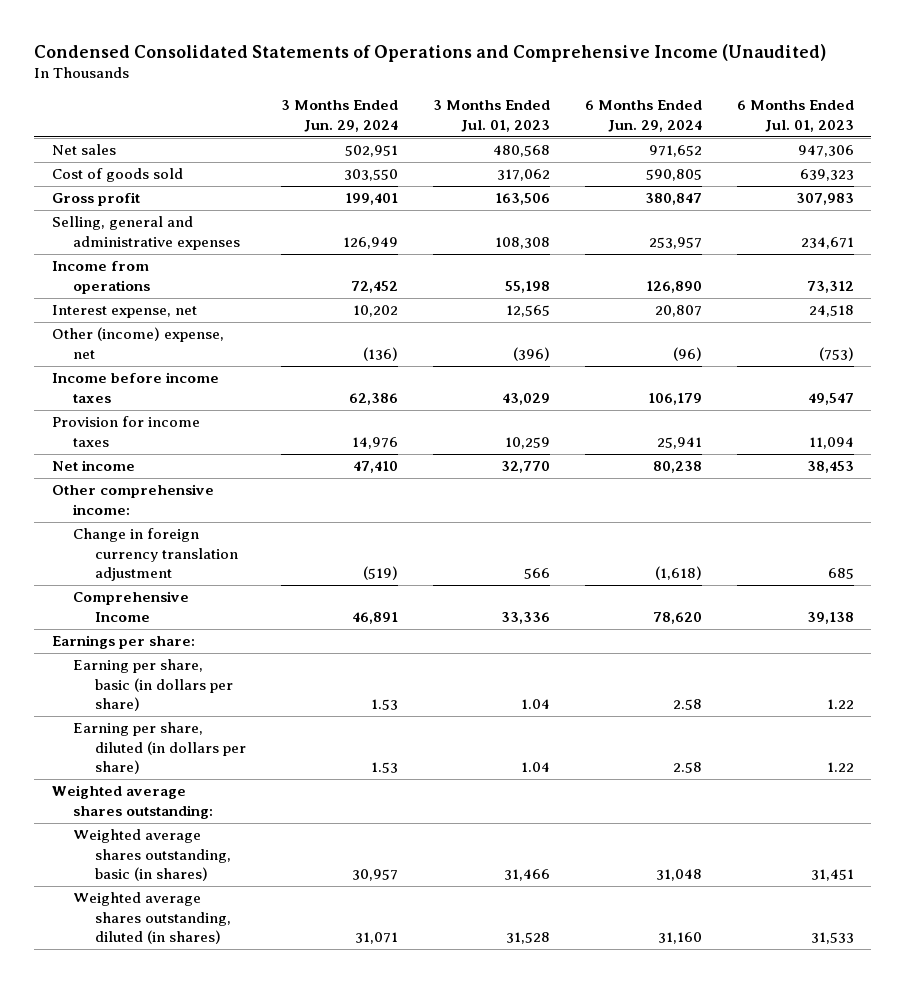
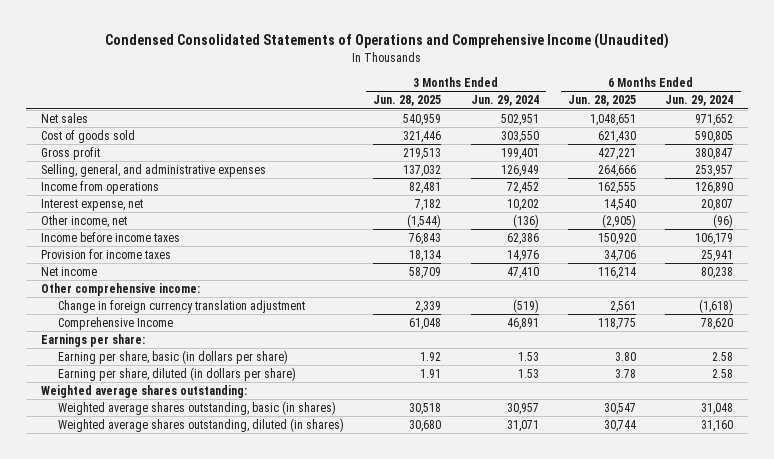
- | 3 Months Ended Jun. 29, 2024 | 3 Months Ended Jul. 01, 2023 | 6 Months Ended Jun. 29, 2024 | 6 Months Ended Jul. 01, 2023
+ | 3 Months Ended Jun. 28, 2025 | 3 Months Ended Jun. 29, 2024 | 6 Months Ended Jun. 28, 2025 | 6 Months Ended Jun. 29, 2024
- Selling, general and administrative expenses | 126,949 | 108,308 | 253,957 | 234,671
+ Selling, general, and administrative expenses | 137,032 | 126,949 | 264,666 | 253,957
- Other (income) expense, net | (136) | (396) | (96) | (753)
+ Other income, net | (1,544) | (136) | (2,905) | (96)

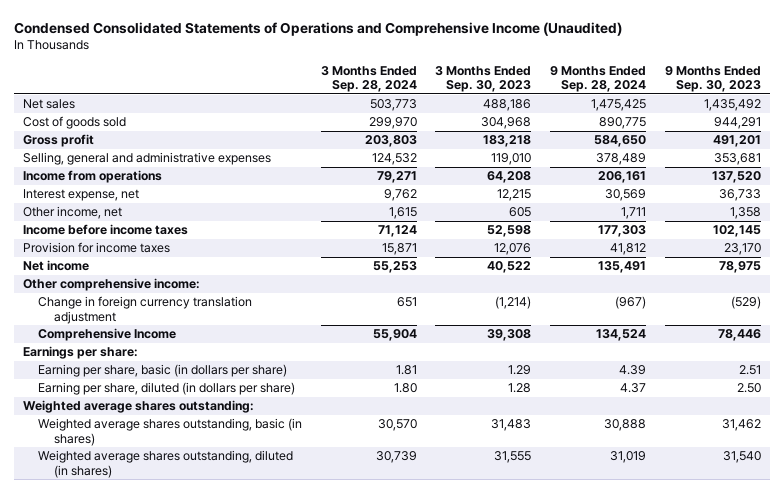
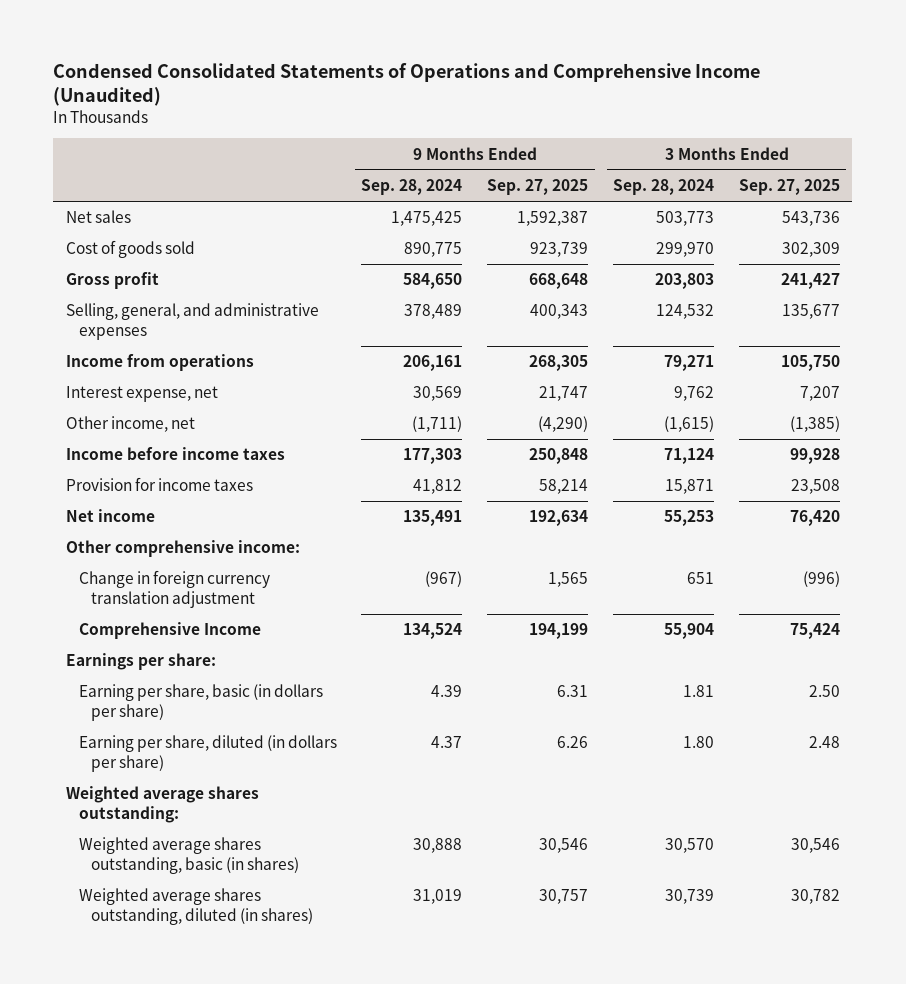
- | 3 Months Ended Sep. 28, 2024 | 3 Months Ended Sep. 30, 2023 | 9 Months Ended Sep. 28, 2024 | 9 Months Ended Sep. 30, 2023
+ | 9 Months Ended Sep. 28, 2024 | 9 Months Ended Sep. 27, 2025 | 3 Months Ended Sep. 28, 2024 | 3 Months Ended Sep. 27, 2025
- Selling, general and administrative expenses | 124,532 | 119,010 | 378,489 | 353,681
+ Selling, general, and administrative expenses | 378,489 | 400,343 | 124,532 | 135,677
- Other income, net | 1,615 | 605 | 1,711 | 1,358
+ Other income, net | (1,711) | (4,290) | (1,615) | (1,385)

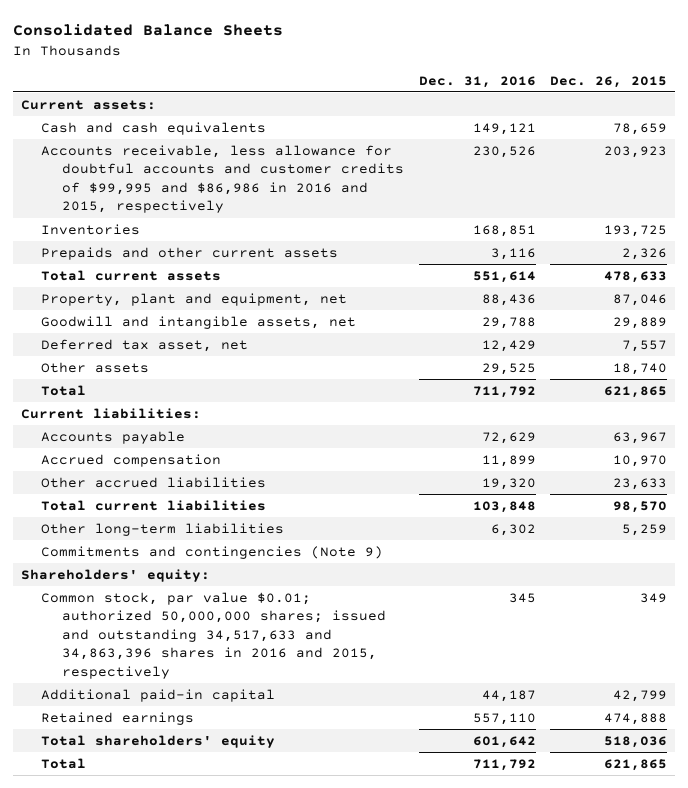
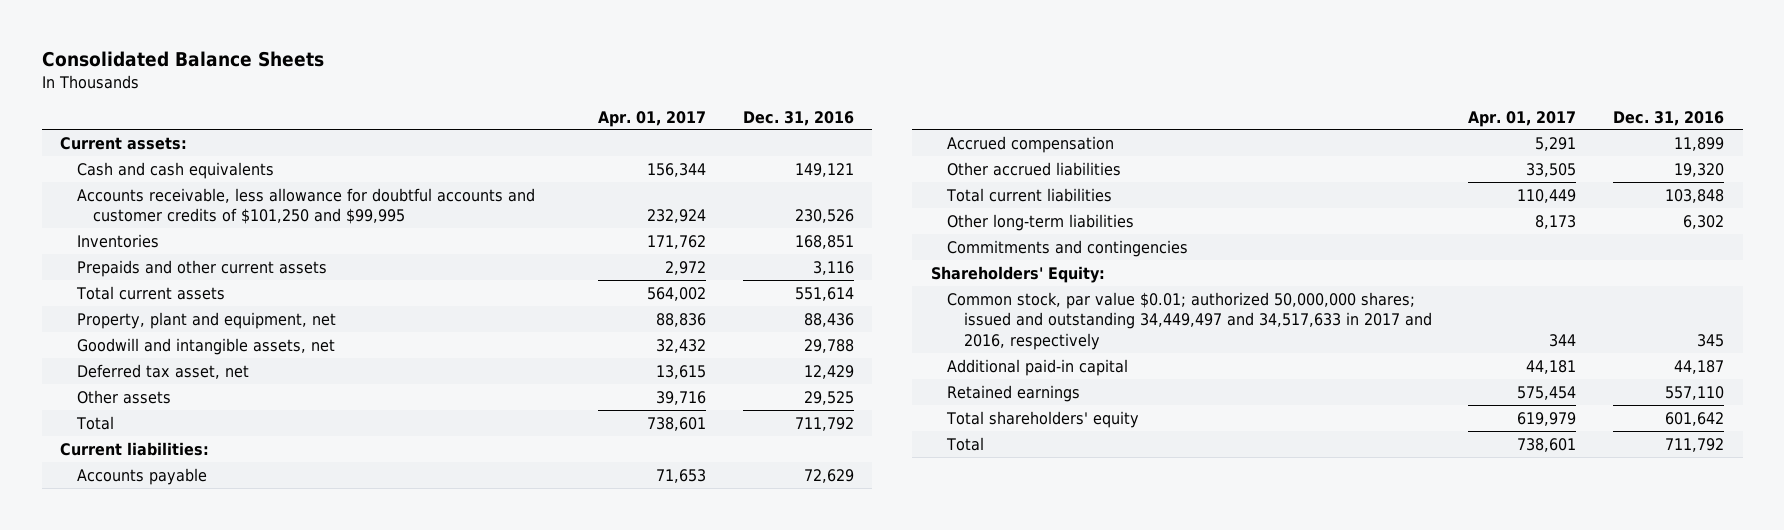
- | Dec. 31, 2016 | Dec. 26, 2015
+ | Apr. 01, 2017 | Dec. 31, 2016
- Accounts receivable, less allowance for doubtful accounts and customer credits of $99,995 and $86,986 in 2016 and 2015, respectively | 230,526 | 203,923
+ Accounts receivable, less allowance for doubtful accounts and customer credits of $101,250 and $99,995 | 232,924 | 230,526
- Commitments and contingencies (Note 9)
- Shareholders' equity:
- Common stock, par value $0.01; authorized 50,000,000 shares; issued and outstanding 34,517,633 and 34,863,396 shares in 2016 and 2015, respectively | 345 | 349
+ Commitments and contingencies
+ Shareholders' Equity:
+ Common stock, par value $0.01; authorized 50,000,000 shares; issued and outstanding 34,449,497 and 34,517,633 in 2017 and 2016, respectively | 344 | 345

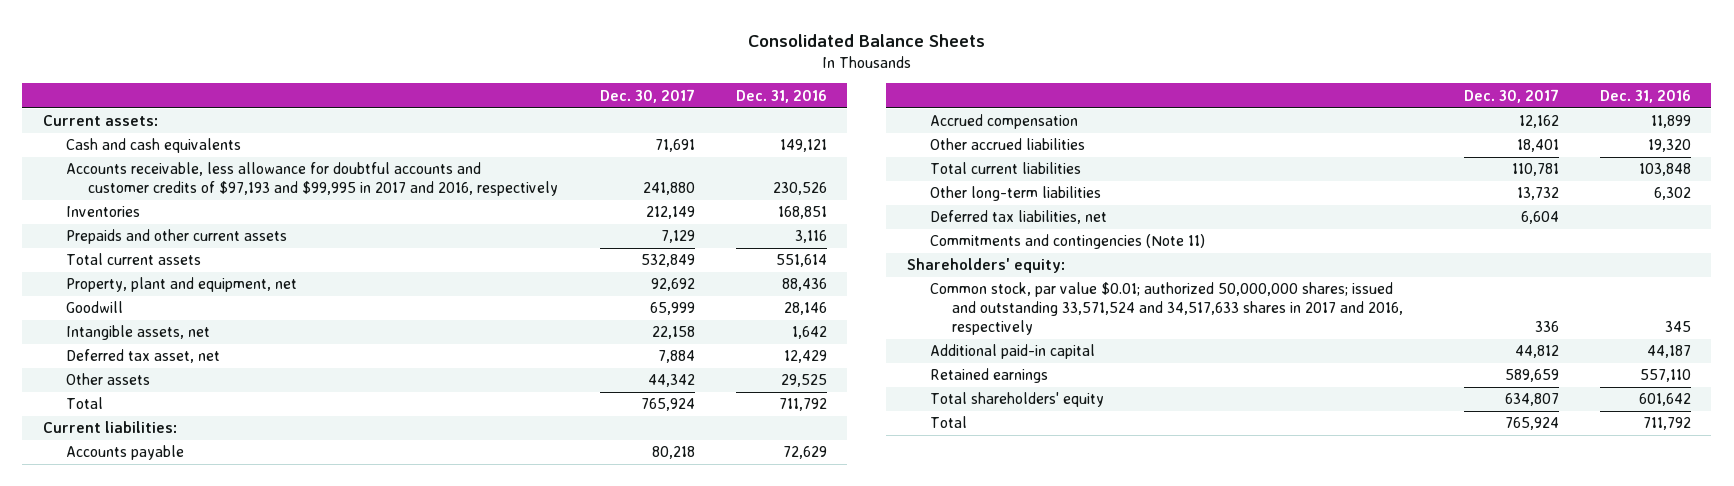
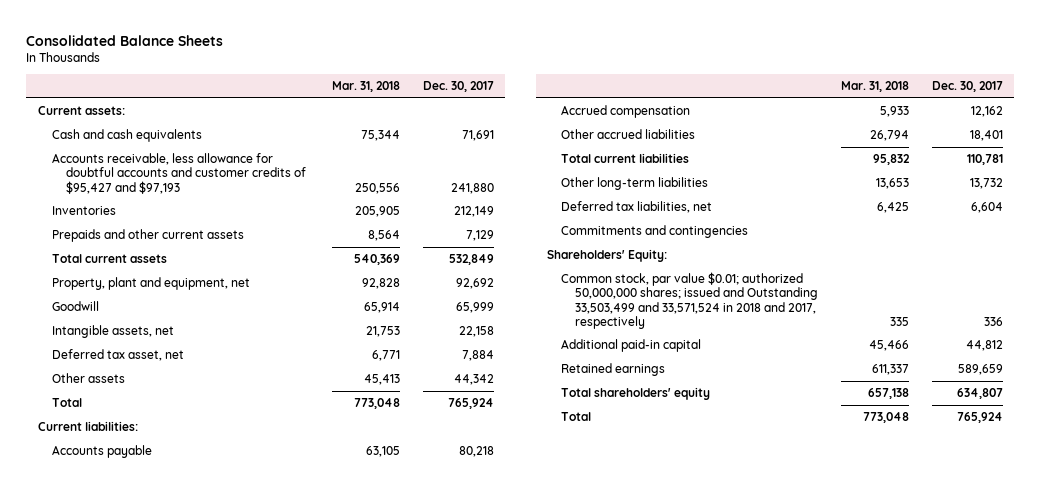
- | Dec. 30, 2017 | Dec. 31, 2016
+ | Mar. 31, 2018 | Dec. 30, 2017
- Accounts receivable, less allowance for doubtful accounts and customer credits of $97,193 and $99,995 in 2017 and 2016, respectively | 241,880 | 230,526
+ Accounts receivable, less allowance for doubtful accounts and customer credits of $95,427 and $97,193 | 250,556 | 241,880
- Commitments and contingencies (Note 11)
- Shareholders' equity:
- Common stock, par value $0.01; authorized 50,000,000 shares; issued and outstanding 33,571,524 and 34,517,633 shares in 2017 and 2016, respectively | 336 | 345
+ Commitments and contingencies
+ Shareholders' Equity:
+ Common stock, par value $0.01; authorized 50,000,000 shares; issued and Outstanding 33,503,499 and 33,571,524 in 2018 and 2017, respectively | 335 | 336

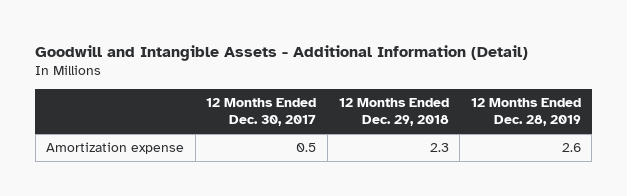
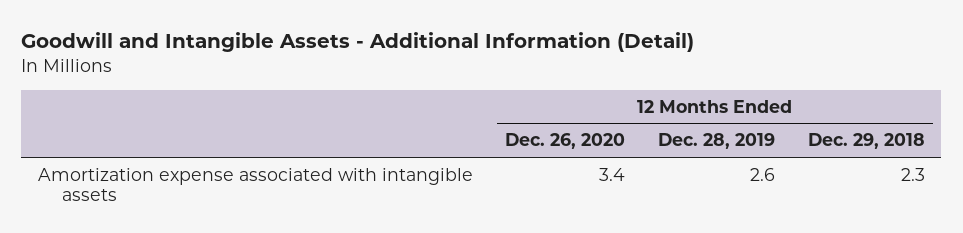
- | 12 Months Ended Dec. 30, 2017 | 12 Months Ended Dec. 29, 2018 | 12 Months Ended Dec. 28, 2019
+ | 12 Months Ended Dec. 26, 2020 | 12 Months Ended Dec. 28, 2019 | 12 Months Ended Dec. 29, 2018
- Amortization expense | 0.5 | 2.3 | 2.6
+ Amortization expense associated with intangible assets | 3.4 | 2.6 | 2.3

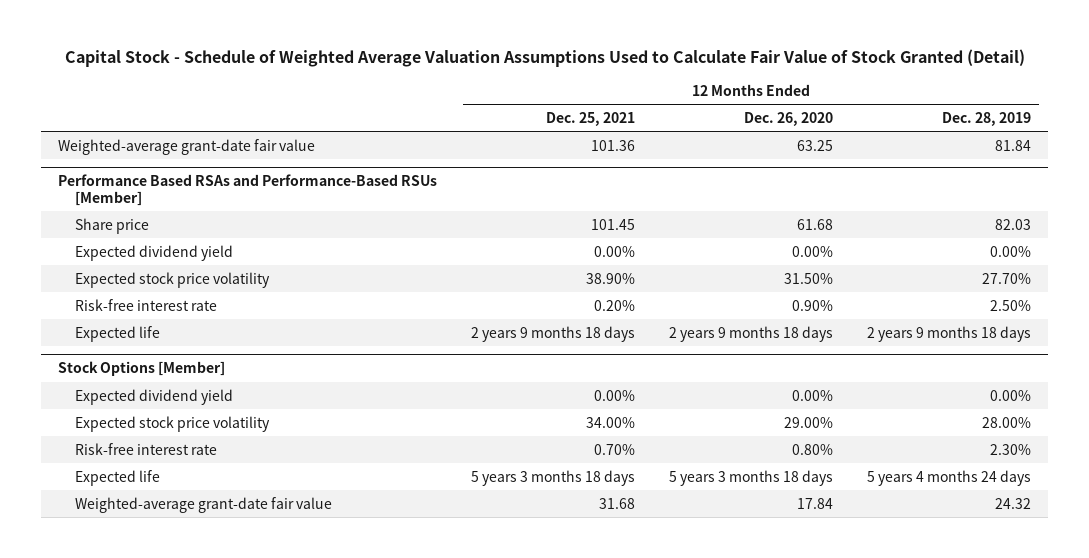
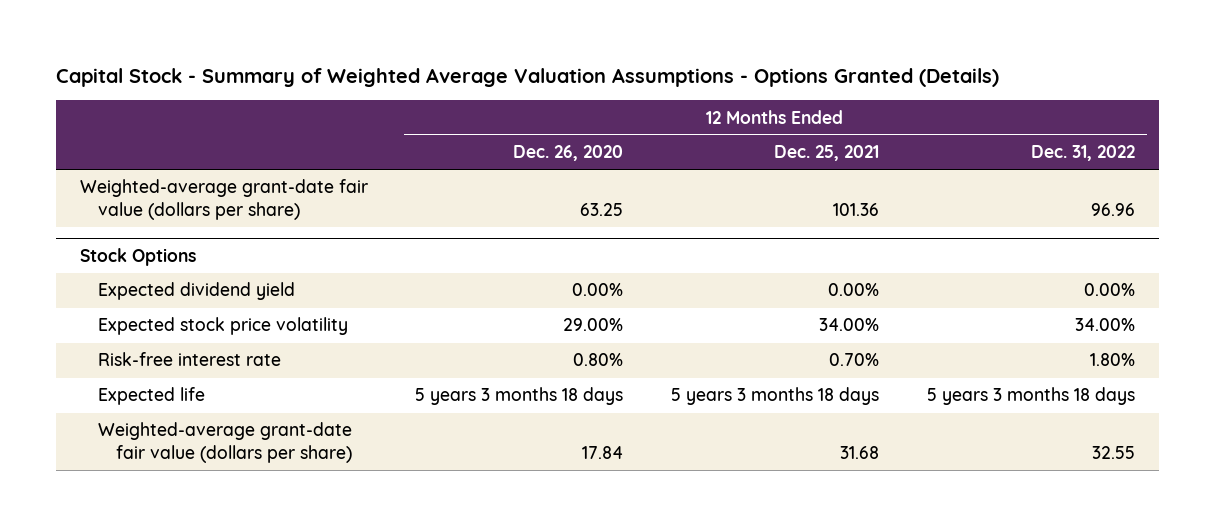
- Capital Stock - Schedule of Weighted Average Valuation Assumptions Used to Calculate Fair Value of Stock Granted (Detail)
+ Capital Stock - Summary of Weighted Average Valuation Assumptions - Options Granted (Details)
- | 12 Months Ended Dec. 25, 2021 | 12 Months Ended Dec. 26, 2020 | 12 Months Ended Dec. 28, 2019
+ | 12 Months Ended Dec. 26, 2020 | 12 Months Ended Dec. 25, 2021 | 12 Months Ended Dec. 31, 2022
- Weighted-average grant-date fair value | 101.36 | 63.25 | 81.84
- Performance Based RSAs and Performance-Based RSUs [Member]
- Share price | 101.45 | 61.68 | 82.03
- Expected dividend yield | 0.00% | 0.00% | 0.00%
- Expected stock price volatility | 38.90% | 31.50% | 27.70%
- Risk-free interest rate | 0.20% | 0.90% | 2.50%
- Expected life | 2 years 9 months 18 days | 2 years 9 months 18 days | 2 years 9 months 18 days
- Stock Options [Member]
+ Weighted-average grant-date fair value (dollars per share) | 63.25 | 101.36 | 96.96
+ Stock Options
- Weighted-average grant-date fair value | 31.68 | 17.84 | 24.32
+ Weighted-average grant-date fair value (dollars per share) | 17.84 | 31.68 | 32.55

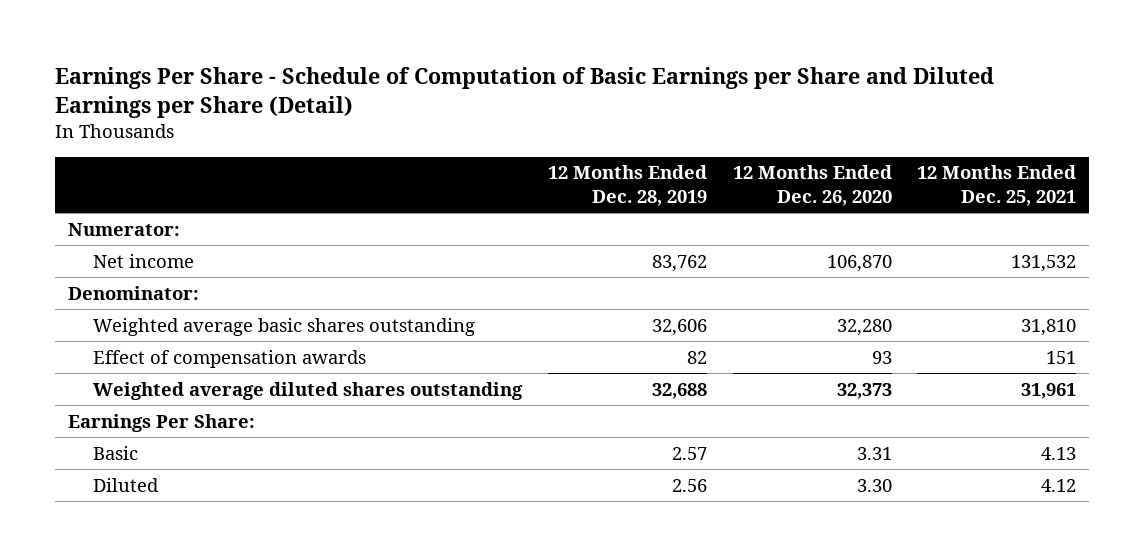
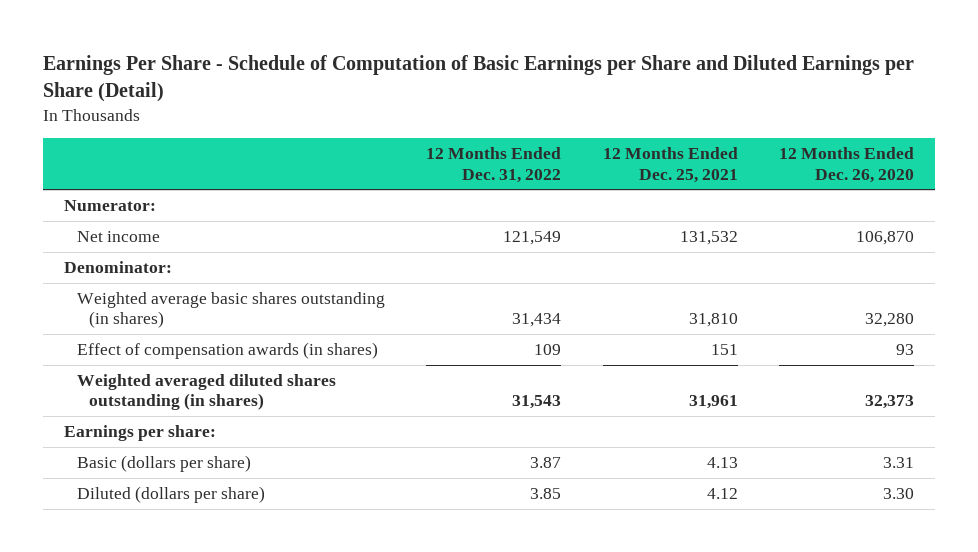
- | 12 Months Ended Dec. 28, 2019 | 12 Months Ended Dec. 26, 2020 | 12 Months Ended Dec. 25, 2021
+ | 12 Months Ended Dec. 31, 2022 | 12 Months Ended Dec. 25, 2021 | 12 Months Ended Dec. 26, 2020
- Weighted average basic shares outstanding | 32,606 | 32,280 | 31,810
- Effect of compensation awards | 82 | 93 | 151
- Weighted average diluted shares outstanding | 32,688 | 32,373 | 31,961
- Earnings Per Share:
- Basic | 2.57 | 3.31 | 4.13
- Diluted | 2.56 | 3.30 | 4.12
+ Weighted average basic shares outstanding (in shares) | 31,434 | 31,810 | 32,280
+ Effect of compensation awards (in shares) | 109 | 151 | 93
+ Weighted averaged diluted shares outstanding (in shares) | 31,543 | 31,961 | 32,373
+ Earnings per share:
+ Basic (dollars per share) | 3.87 | 4.13 | 3.31
+ Diluted (dollars per share) | 3.85 | 4.12 | 3.30

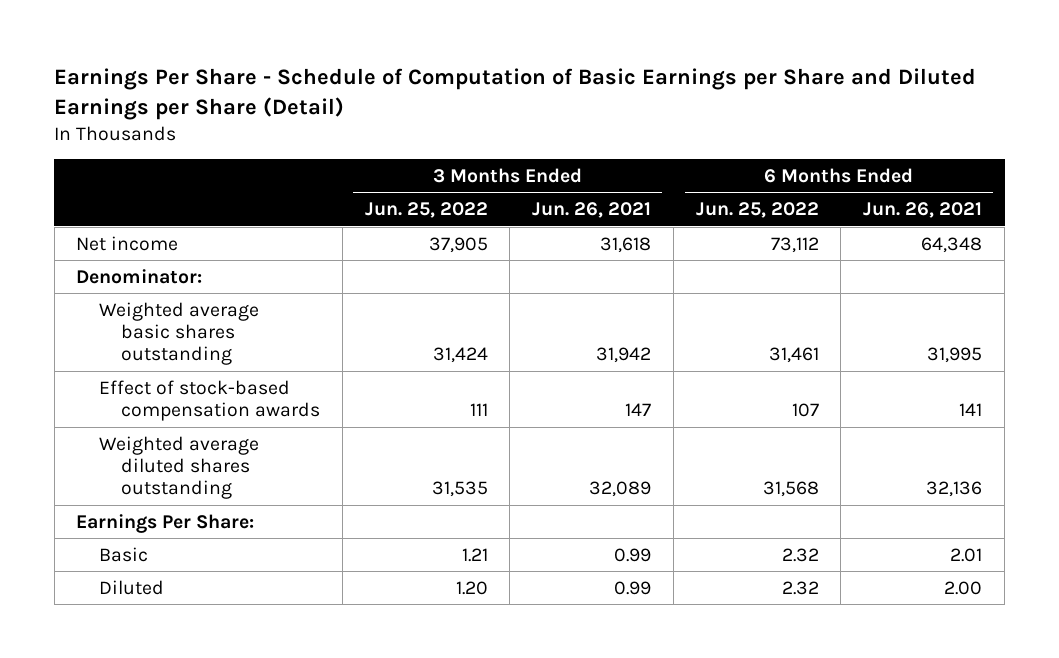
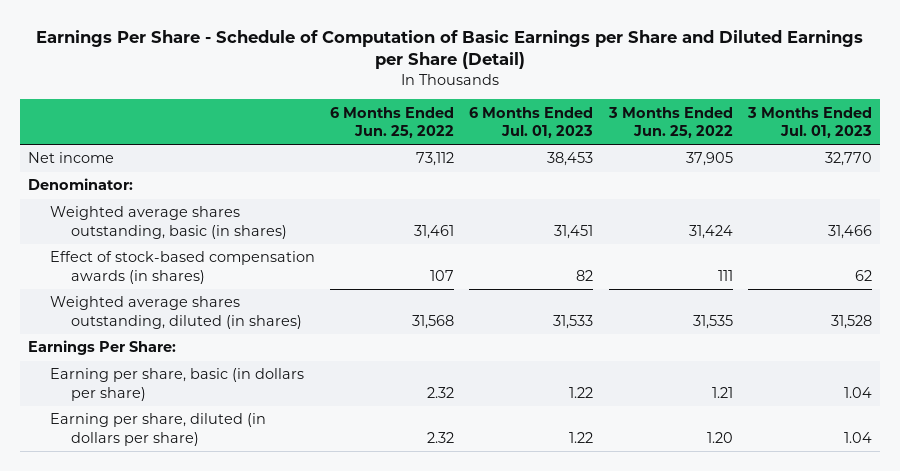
- | 3 Months Ended Jun. 25, 2022 | 3 Months Ended Jun. 26, 2021 | 6 Months Ended Jun. 25, 2022 | 6 Months Ended Jun. 26, 2021
+ | 6 Months Ended Jun. 25, 2022 | 6 Months Ended Jul. 01, 2023 | 3 Months Ended Jun. 25, 2022 | 3 Months Ended Jul. 01, 2023
- Weighted average basic shares outstanding | 31,424 | 31,942 | 31,461 | 31,995
- Effect of stock-based compensation awards | 111 | 147 | 107 | 141
- Weighted average diluted shares outstanding | 31,535 | 32,089 | 31,568 | 32,136
+ Weighted average shares outstanding, basic (in shares) | 31,461 | 31,451 | 31,424 | 31,466
+ Effect of stock-based compensation awards (in shares) | 107 | 82 | 111 | 62
+ Weighted average shares outstanding, diluted (in shares) | 31,568 | 31,533 | 31,535 | 31,528
- Basic | 1.21 | 0.99 | 2.32 | 2.01
- Diluted | 1.20 | 0.99 | 2.32 | 2.00
+ Earning per share, basic (in dollars per share) | 2.32 | 1.22 | 1.21 | 1.04
+ Earning per share, diluted (in dollars per share) | 2.32 | 1.22 | 1.20 | 1.04

